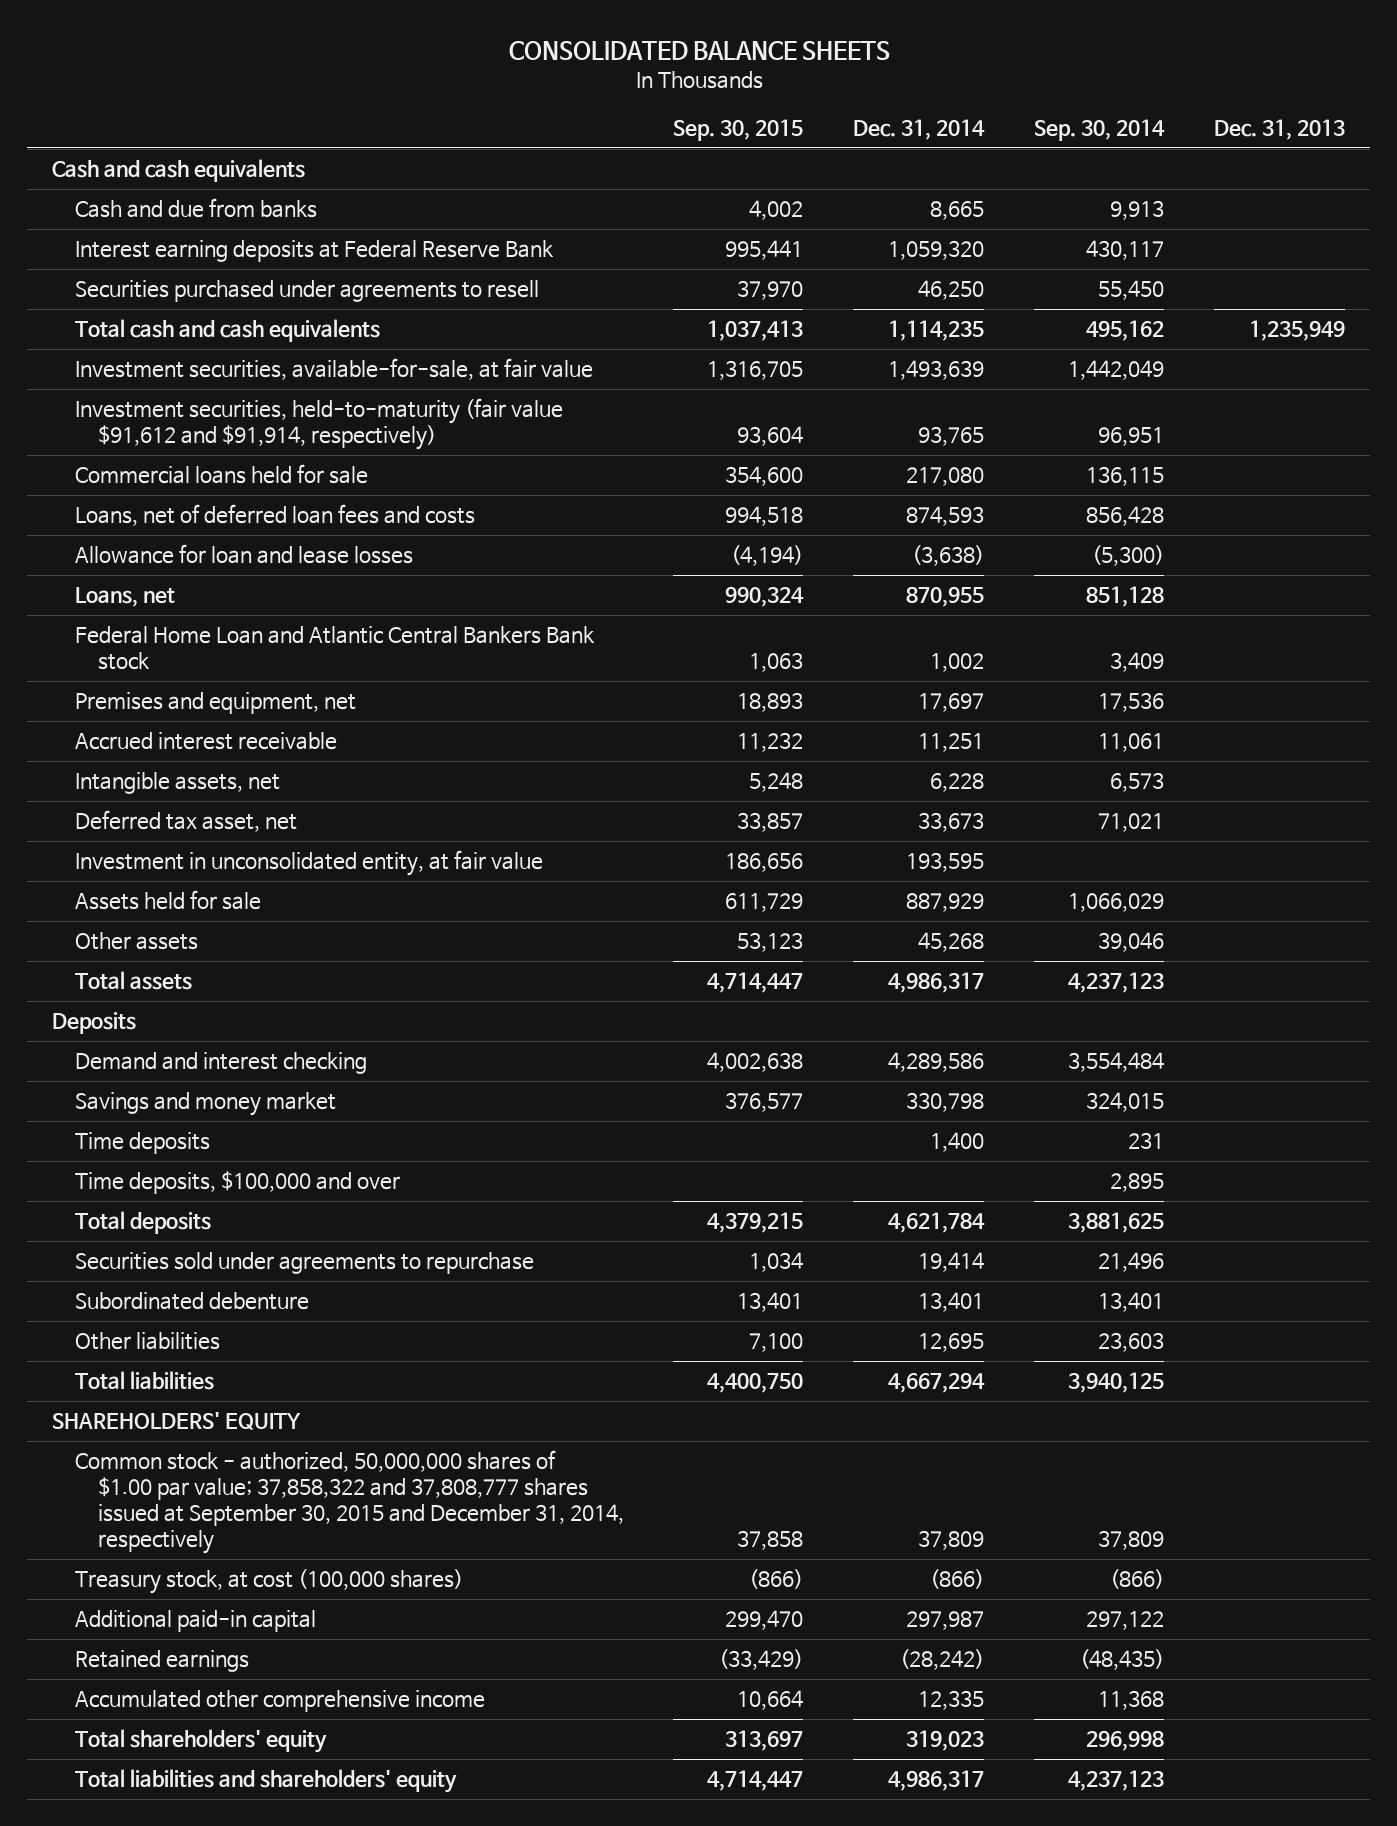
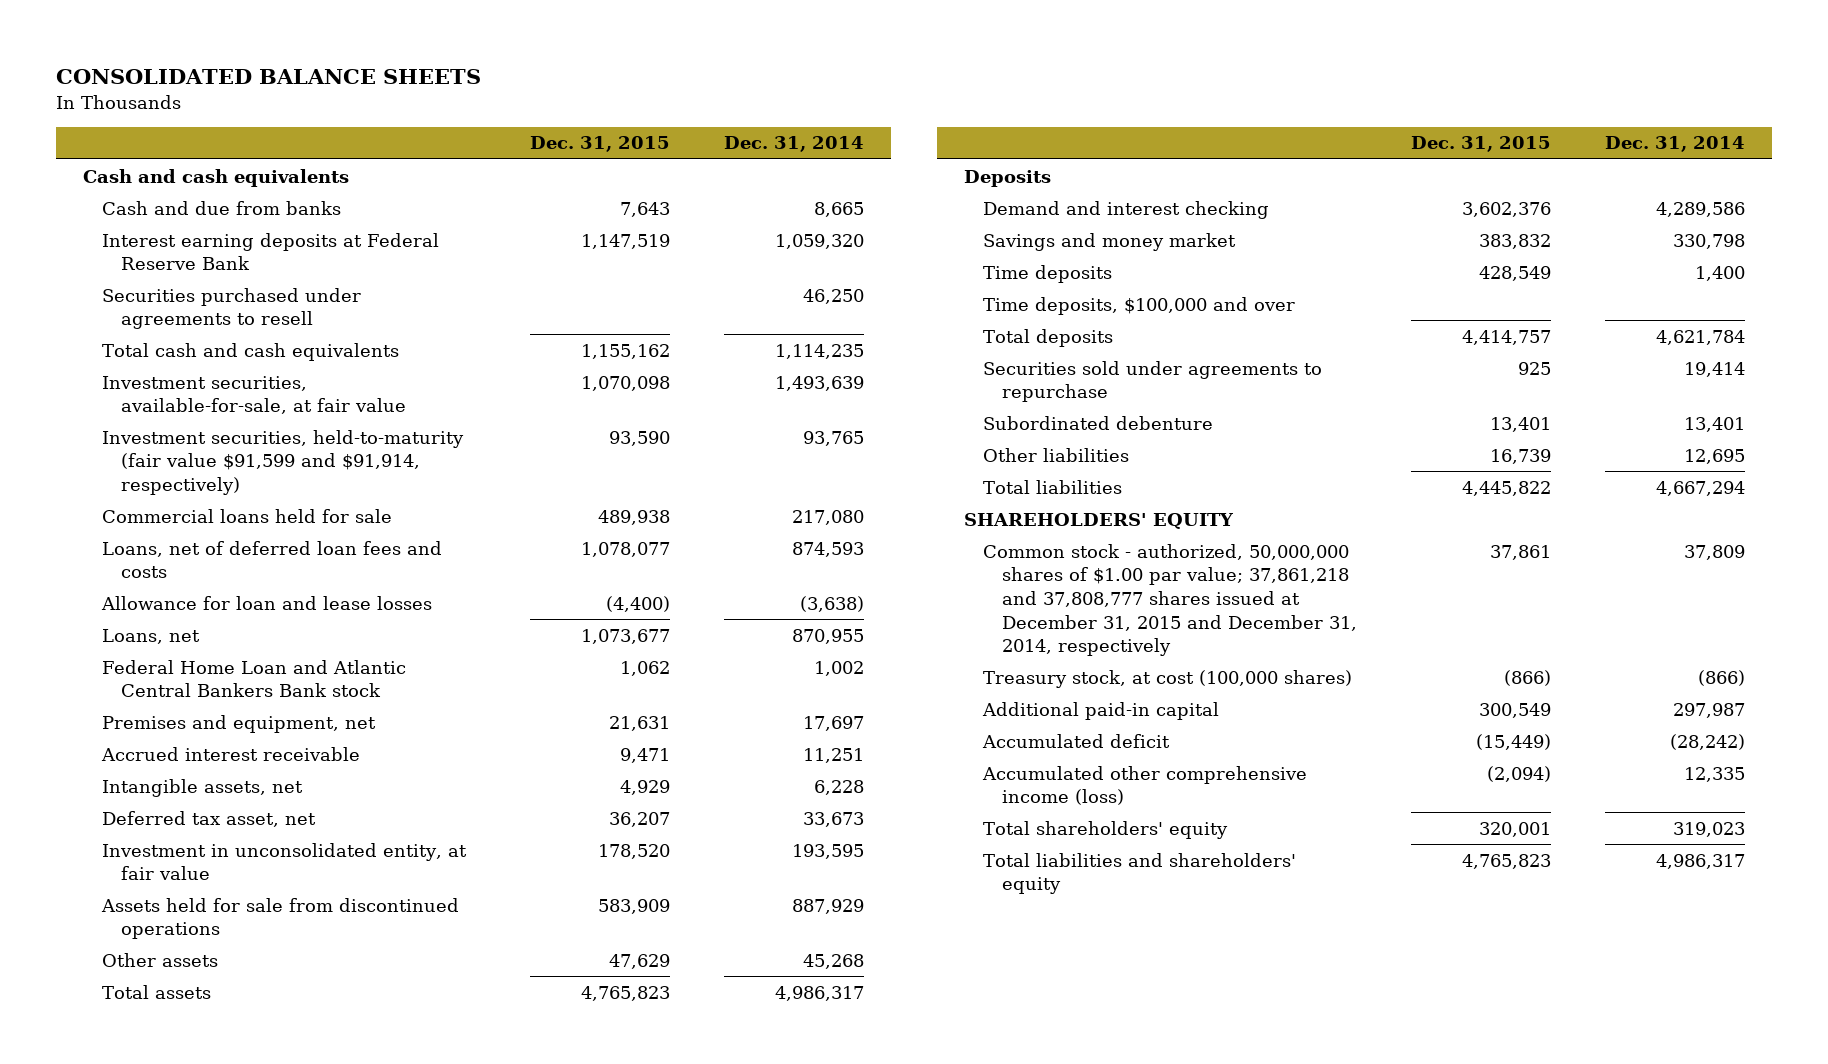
- | Sep. 30, 2015 | Dec. 31, 2014 | Sep. 30, 2014 | Dec. 31, 2013
+ | Dec. 31, 2015 | Dec. 31, 2014
- Investment securities, held-to-maturity (fair value $91,612 and $91,914, respectively) | 93,604 | 93,765 | 96,951 |
+ Investment securities, held-to-maturity (fair value $91,599 and $91,914, respectively) | 93,590 | 93,765
- Assets held for sale | 611,729 | 887,929 | 1,066,029 |
+ Assets held for sale from discontinued operations | 583,909 | 887,929
- Common stock - authorized, 50,000,000 shares of $1.00 par value; 37,858,322 and 37,808,777 shares issued at September 30, 2015 and December 31, 2014, respectively | 37,858 | 37,809 | 37,809 |
+ Common stock - authorized, 50,000,000 shares of $1.00 par value; 37,861,218 and 37,808,777 shares issued at December 31, 2015 and December 31, 2014, respectively | 37,861 | 37,809
- Retained earnings | (33,429) | (28,242) | (48,435) |
- Accumulated other comprehensive income | 10,664 | 12,335 | 11,368 |
+ Accumulated deficit | (15,449) | (28,242)
+ Accumulated other comprehensive income (loss) | (2,094) | 12,335

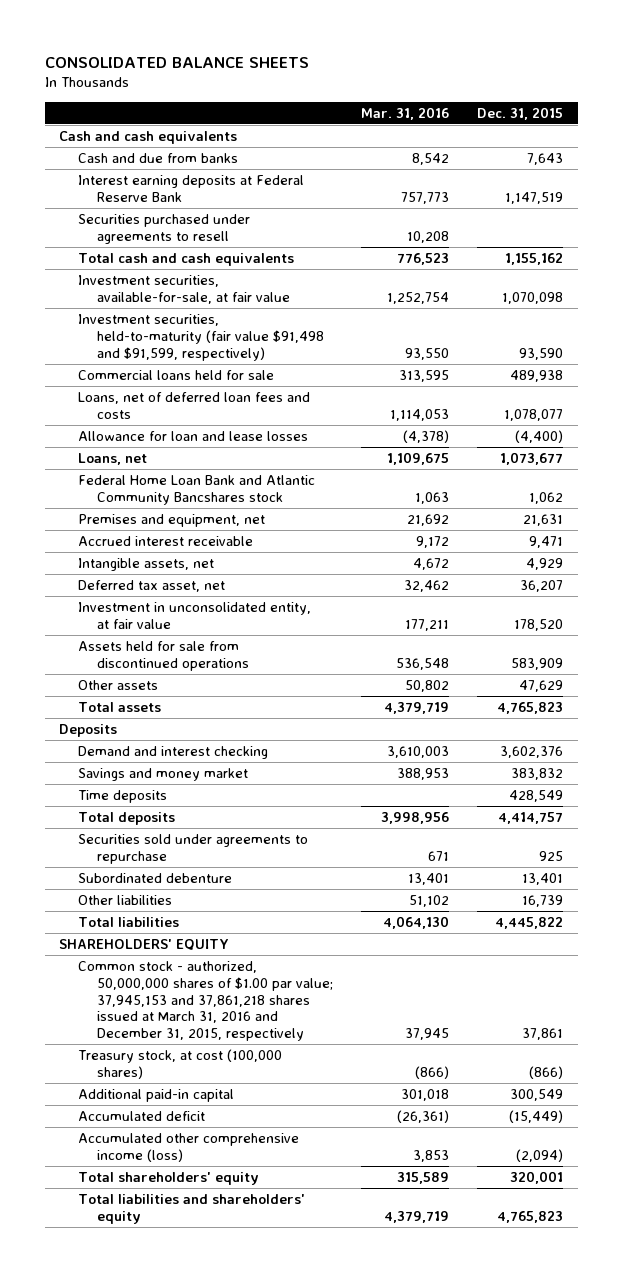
- | Dec. 31, 2015 | Dec. 31, 2014
+ | Mar. 31, 2016 | Dec. 31, 2015
- Investment securities, held-to-maturity (fair value $91,599 and $91,914, respectively) | 93,590 | 93,765
+ Investment securities, held-to-maturity (fair value $91,498 and $91,599, respectively) | 93,550 | 93,590
- Federal Home Loan and Atlantic Central Bankers Bank stock | 1,062 | 1,002
+ Federal Home Loan Bank and Atlantic Community Bancshares stock | 1,063 | 1,062
- Time deposits, $100,000 and over
- Common stock - authorized, 50,000,000 shares of $1.00 par value; 37,861,218 and 37,808,777 shares issued at December 31, 2015 and December 31, 2014, respectively | 37,861 | 37,809
+ Common stock - authorized, 50,000,000 shares of $1.00 par value; 37,945,153 and 37,861,218 shares issued at March 31, 2016 and December 31, 2015, respectively | 37,945 | 37,861

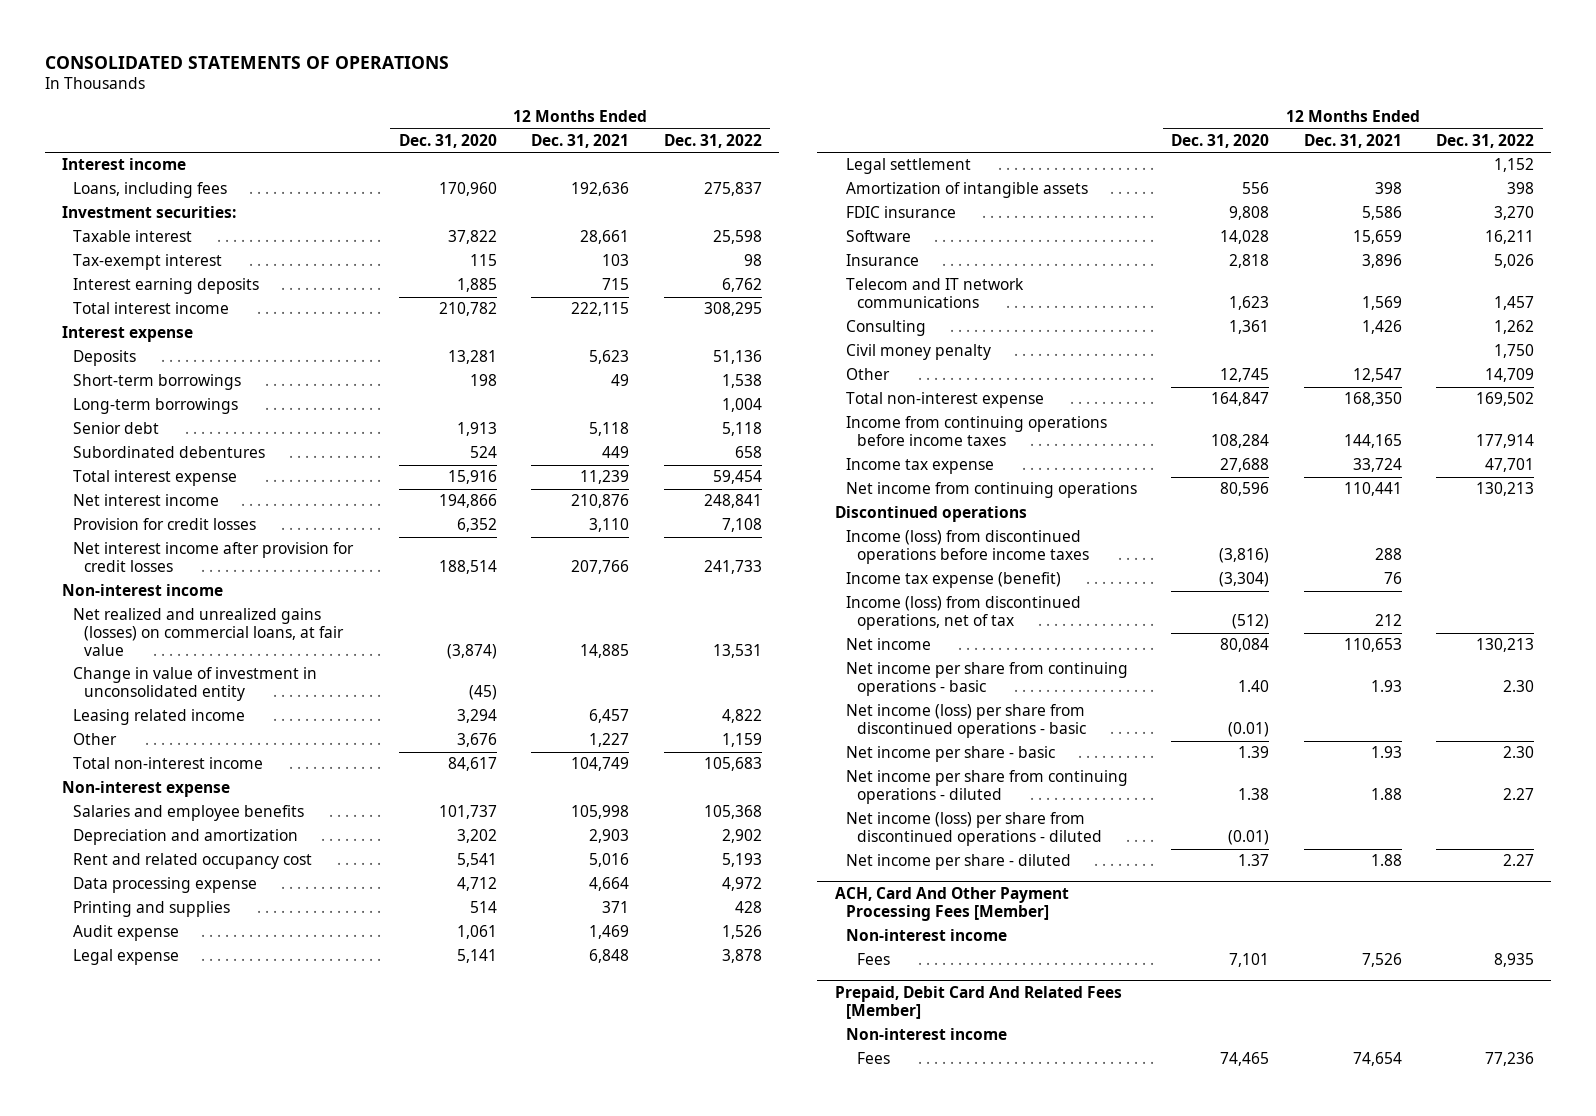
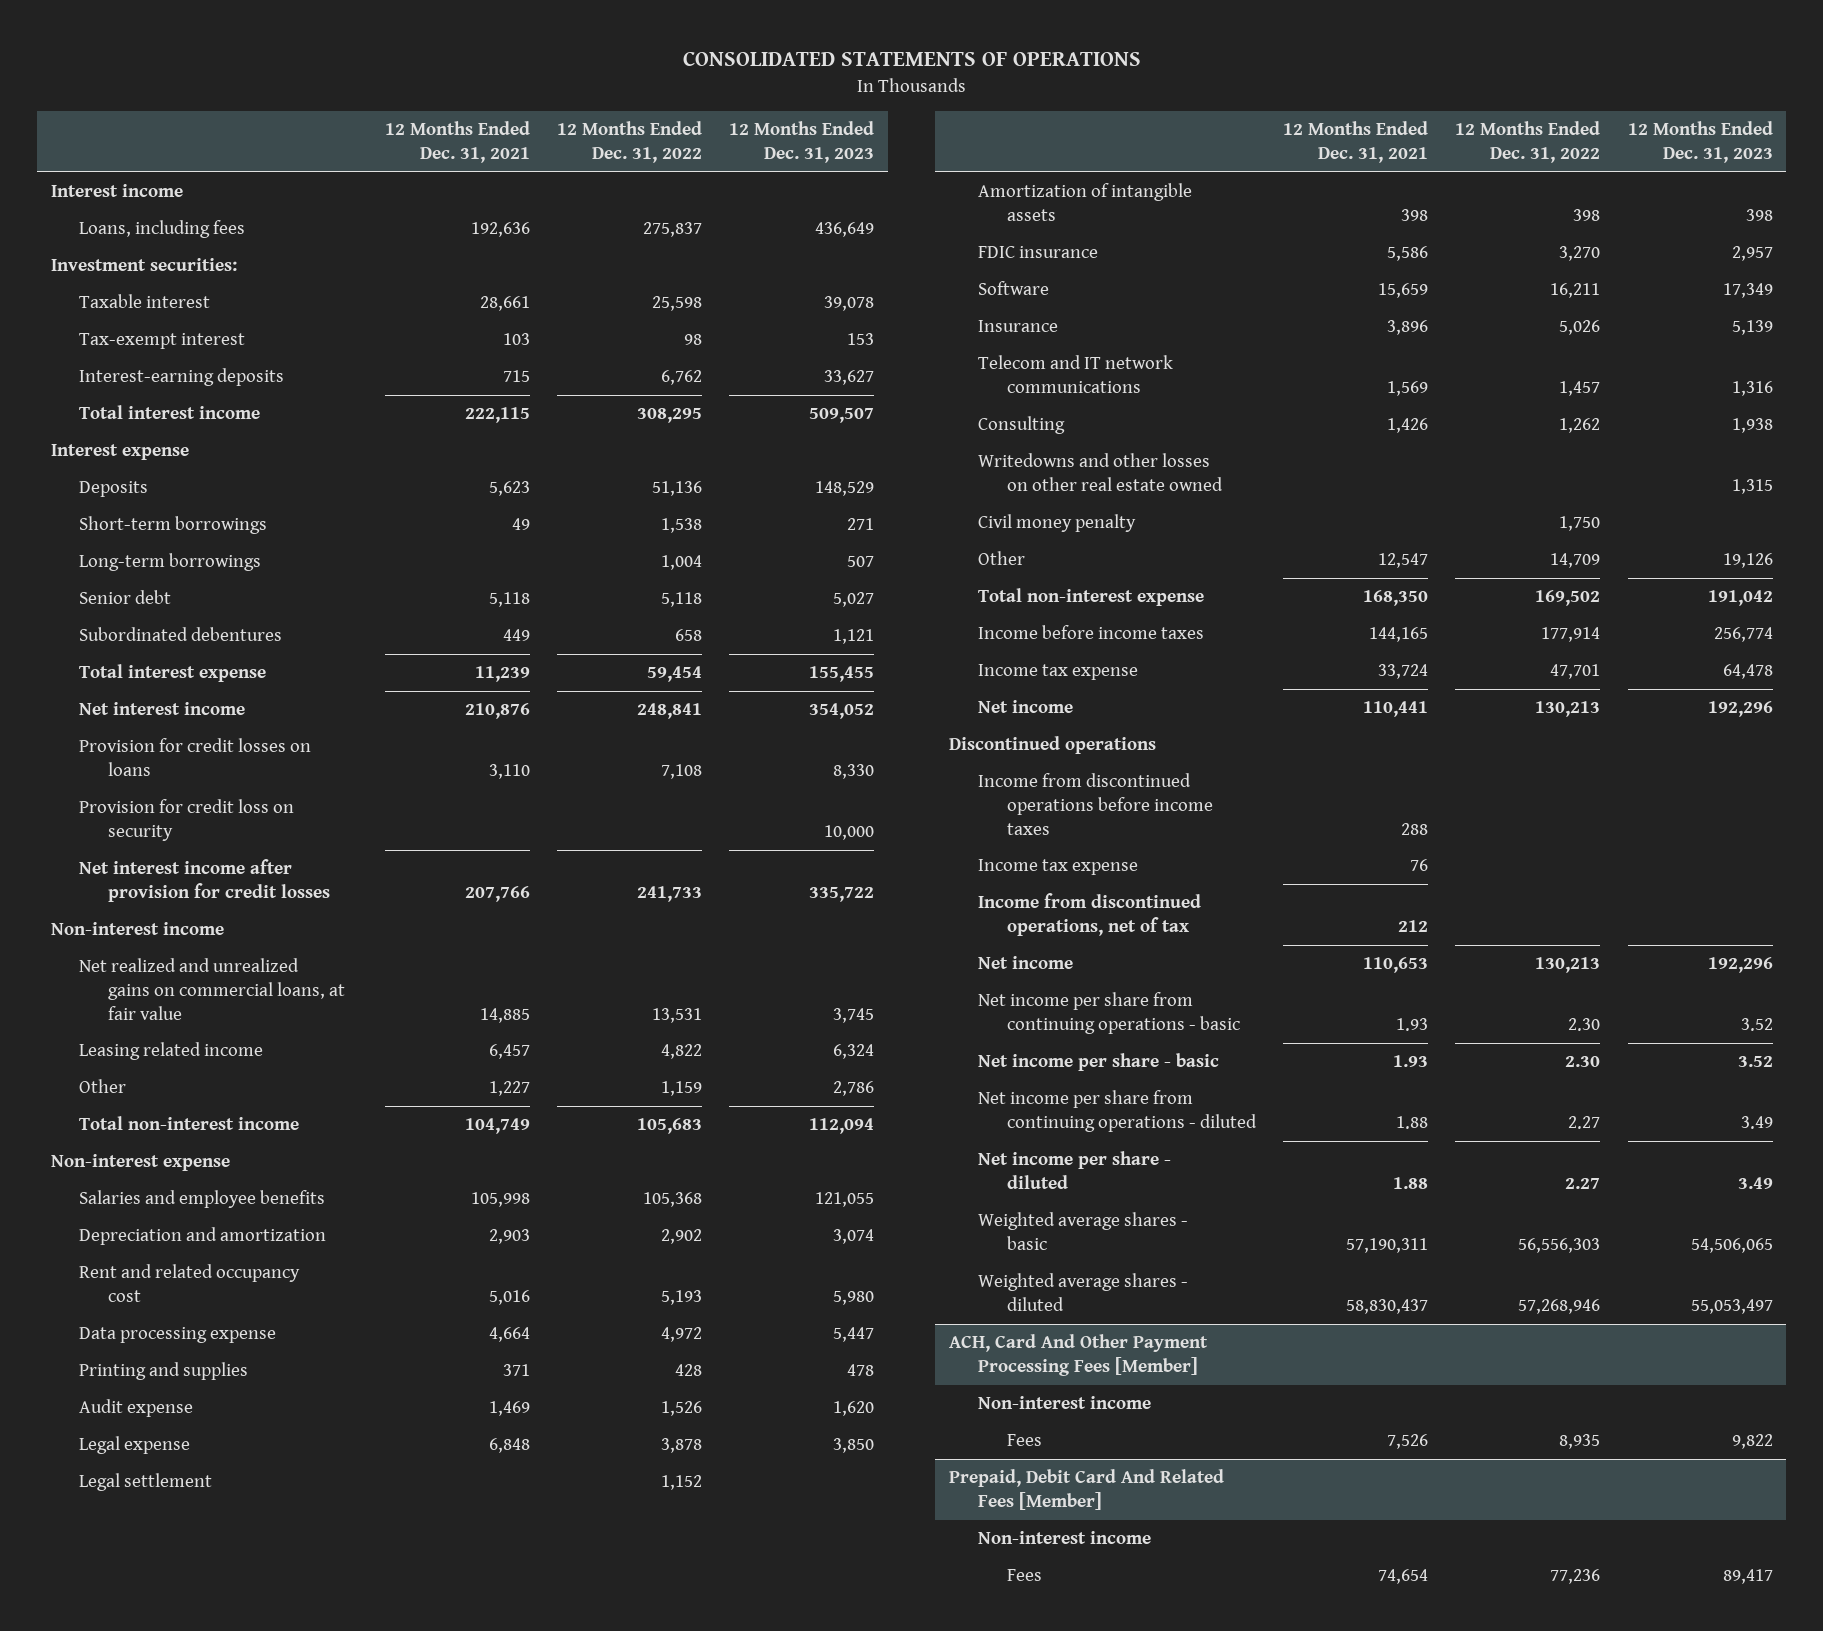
- | 12 Months Ended Dec. 31, 2020 | 12 Months Ended Dec. 31, 2021 | 12 Months Ended Dec. 31, 2022
+ | 12 Months Ended Dec. 31, 2021 | 12 Months Ended Dec. 31, 2022 | 12 Months Ended Dec. 31, 2023
- Interest earning deposits | 1,885 | 715 | 6,762
+ Interest-earning deposits | 715 | 6,762 | 33,627
- Provision for credit losses | 6,352 | 3,110 | 7,108
+ Provision for credit losses on loans | 3,110 | 7,108 | 8,330
+ Provision for credit loss on security | | | 10,000
- Net realized and unrealized gains (losses) on commercial loans, at fair value | (3,874) | 14,885 | 13,531
- Change in value of investment in unconsolidated entity | (45) | |
+ Net realized and unrealized gains on commercial loans, at fair value | 14,885 | 13,531 | 3,745
+ Writedowns and other losses on other real estate owned | | | 1,315
- Income from continuing operations before income taxes | 108,284 | 144,165 | 177,914
+ Income before income taxes | 144,165 | 177,914 | 256,774
- Net income from continuing operations | 80,596 | 110,441 | 130,213
+ Net income | 110,441 | 130,213 | 192,296
- Income (loss) from discontinued operations before income taxes | (3,816) | 288 |
- Income tax expense (benefit) | (3,304) | 76 |
- Income (loss) from discontinued operations, net of tax | (512) | 212 |
+ Income from discontinued operations before income taxes | 288 | |
+ Income tax expense | 76 | |
+ Income from discontinued operations, net of tax | 212 | |
- Net income (loss) per share from discontinued operations - basic | (0.01) | |
- Net income (loss) per share from discontinued operations - diluted | (0.01) | |
+ Weighted average shares - basic | 57,190,311 | 56,556,303 | 54,506,065
+ Weighted average shares - diluted | 58,830,437 | 57,268,946 | 55,053,497

